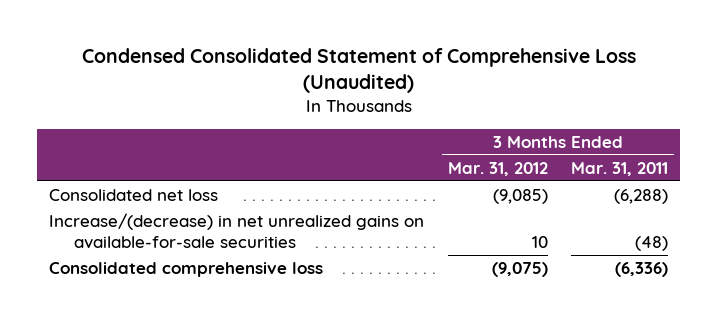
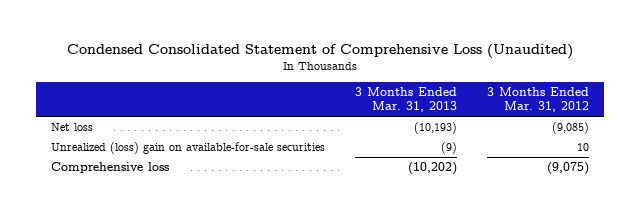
- | 3 Months Ended Mar. 31, 2012 | 3 Months Ended Mar. 31, 2011
+ | 3 Months Ended Mar. 31, 2013 | 3 Months Ended Mar. 31, 2012
- Consolidated net loss | (9,085) | (6,288)
- Increase/(decrease) in net unrealized gains on available-for-sale securities | 10 | (48)
- Consolidated comprehensive loss | (9,075) | (6,336)
+ Net loss | (10,193) | (9,085)
+ Unrealized (loss) gain on available-for-sale securities | (9) | 10
+ Comprehensive loss | (10,202) | (9,075)

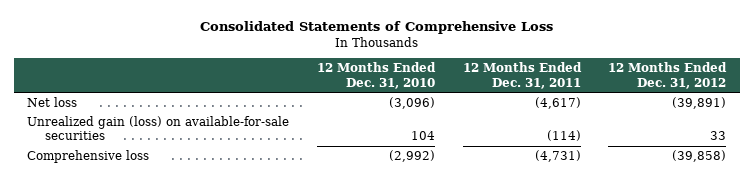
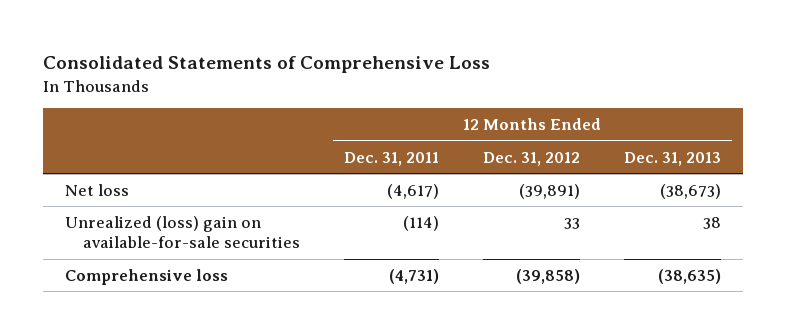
- | 12 Months Ended Dec. 31, 2010 | 12 Months Ended Dec. 31, 2011 | 12 Months Ended Dec. 31, 2012
+ | 12 Months Ended Dec. 31, 2011 | 12 Months Ended Dec. 31, 2012 | 12 Months Ended Dec. 31, 2013
- Unrealized gain (loss) on available-for-sale securities | 104 | (114) | 33
+ Unrealized (loss) gain on available-for-sale securities | (114) | 33 | 38

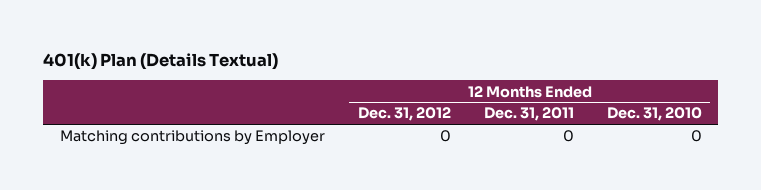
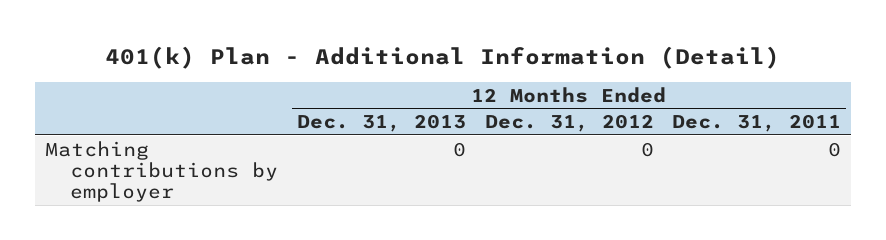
- 401(k) Plan (Details Textual)
+ 401(k) Plan - Additional Information (Detail)
- | 12 Months Ended Dec. 31, 2012 | 12 Months Ended Dec. 31, 2011 | 12 Months Ended Dec. 31, 2010
+ | 12 Months Ended Dec. 31, 2013 | 12 Months Ended Dec. 31, 2012 | 12 Months Ended Dec. 31, 2011
- Matching contributions by Employer | 0 | 0 | 0
+ Matching contributions by employer | 0 | 0 | 0

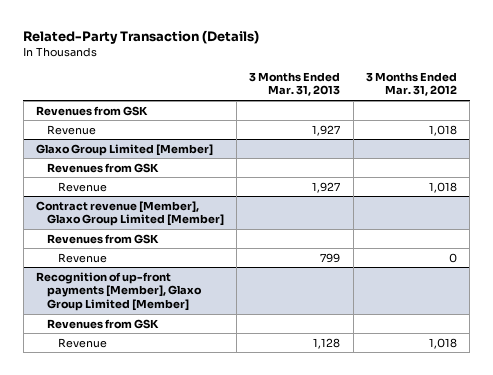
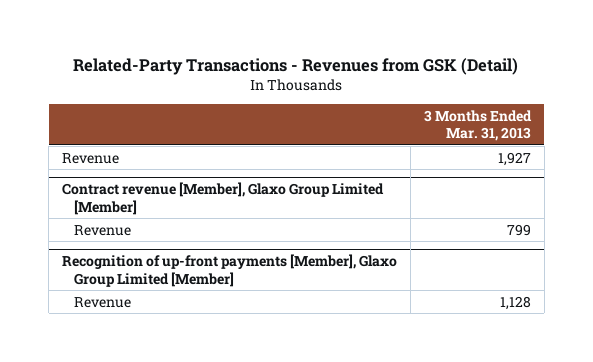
- Related-Party Transaction (Details)
+ Related-Party Transactions - Revenues from GSK (Detail)
- | 3 Months Ended Mar. 31, 2013 | 3 Months Ended Mar. 31, 2012
+ | 3 Months Ended Mar. 31, 2013
- Revenues from GSK
- Glaxo Group Limited [Member]
- Revenues from GSK
- Revenue | 1,927 | 1,018
@ Contract revenue [Member], Glaxo Group Limited [Member]
- Revenues from GSK
@ Recognition of up-front payments [Member], Glaxo Group Limited [Member]
- Revenues from GSK

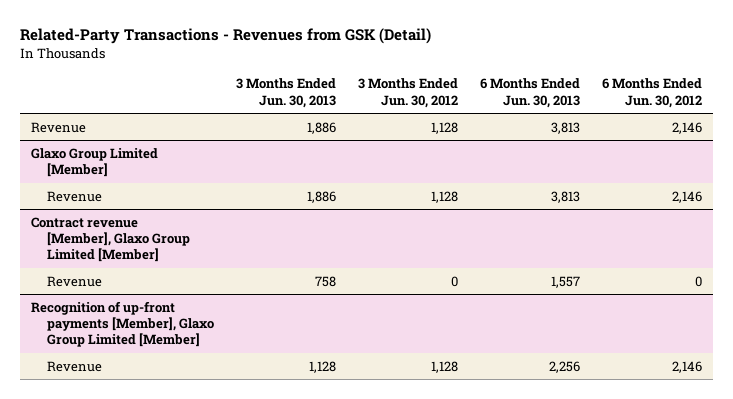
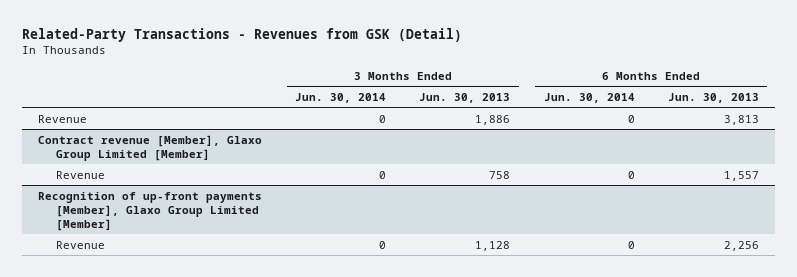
- | 3 Months Ended Jun. 30, 2013 | 3 Months Ended Jun. 30, 2012 | 6 Months Ended Jun. 30, 2013 | 6 Months Ended Jun. 30, 2012
+ | 3 Months Ended Jun. 30, 2014 | 3 Months Ended Jun. 30, 2013 | 6 Months Ended Jun. 30, 2014 | 6 Months Ended Jun. 30, 2013
- Glaxo Group Limited [Member]
- Revenue | 1,886 | 1,128 | 3,813 | 2,146

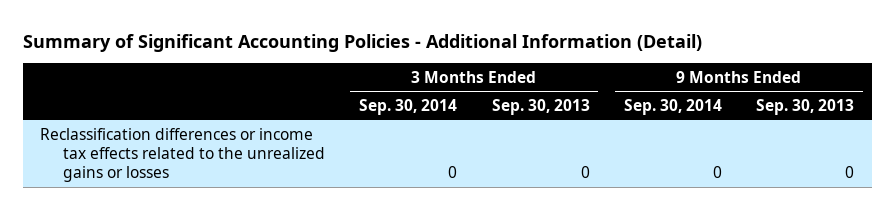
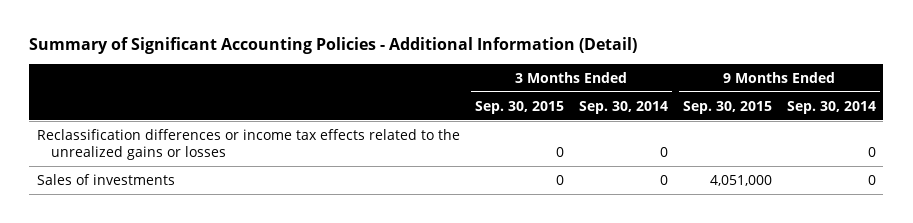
- | 3 Months Ended Sep. 30, 2014 | 3 Months Ended Sep. 30, 2013 | 9 Months Ended Sep. 30, 2014 | 9 Months Ended Sep. 30, 2013
+ | 3 Months Ended Sep. 30, 2015 | 3 Months Ended Sep. 30, 2014 | 9 Months Ended Sep. 30, 2015 | 9 Months Ended Sep. 30, 2014
+ Sales of investments | 0 | 0 | 4,051,000 | 0

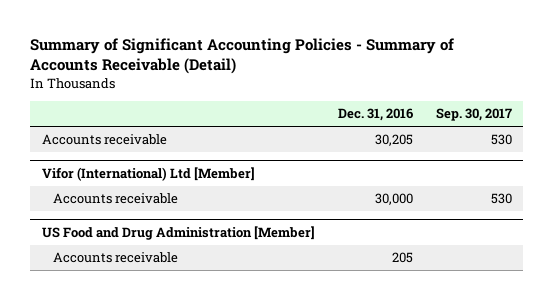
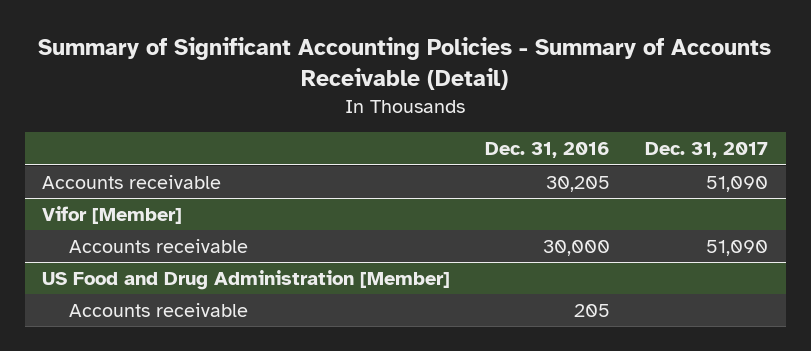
- | Dec. 31, 2016 | Sep. 30, 2017
+ | Dec. 31, 2016 | Dec. 31, 2017
- Vifor (International) Ltd [Member]
+ Vifor [Member]

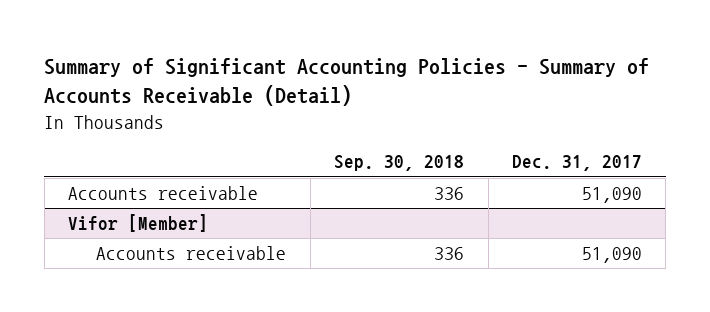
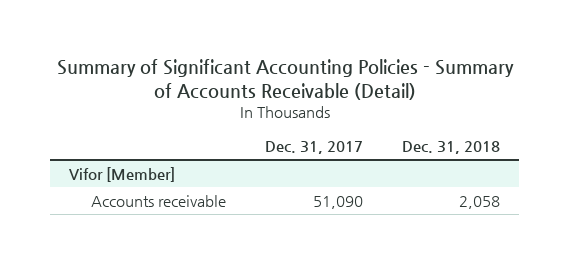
- | Sep. 30, 2018 | Dec. 31, 2017
+ | Dec. 31, 2017 | Dec. 31, 2018
- Accounts receivable | 336 | 51,090

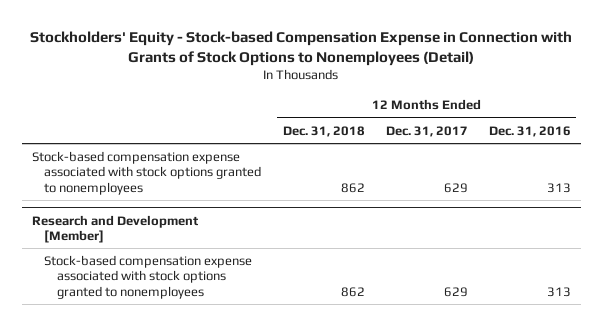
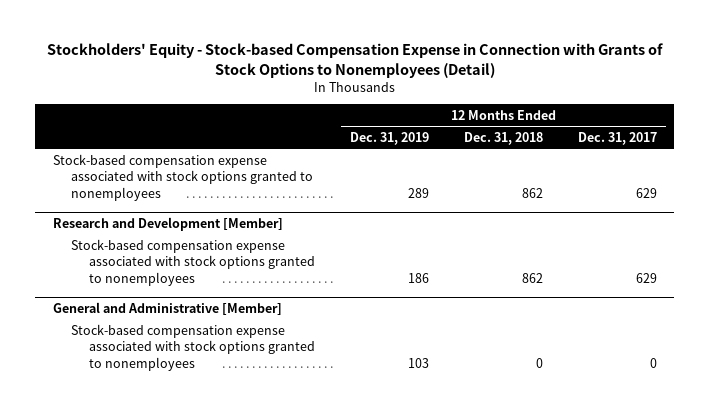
- | 12 Months Ended Dec. 31, 2018 | 12 Months Ended Dec. 31, 2017 | 12 Months Ended Dec. 31, 2016
+ | 12 Months Ended Dec. 31, 2019 | 12 Months Ended Dec. 31, 2018 | 12 Months Ended Dec. 31, 2017
+ General and Administrative [Member]
+ Stock-based compensation expense associated with stock options granted to nonemployees | 103 | 0 | 0

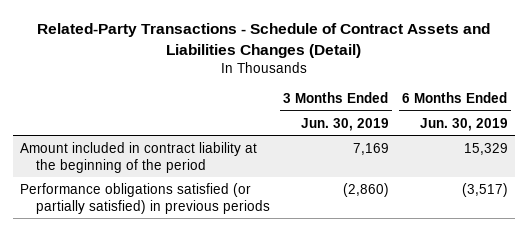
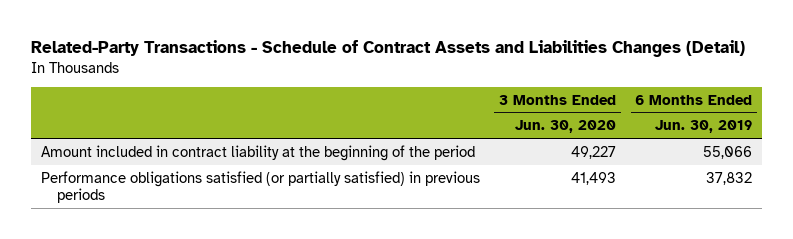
- | 3 Months Ended Jun. 30, 2019 | 6 Months Ended Jun. 30, 2019
+ | 3 Months Ended Jun. 30, 2020 | 6 Months Ended Jun. 30, 2019
- Amount included in contract liability at the beginning of the period | 7,169 | 15,329
- Performance obligations satisfied (or partially satisfied) in previous periods | (2,860) | (3,517)
+ Amount included in contract liability at the beginning of the period | 49,227 | 55,066
+ Performance obligations satisfied (or partially satisfied) in previous periods | 41,493 | 37,832

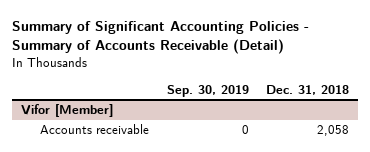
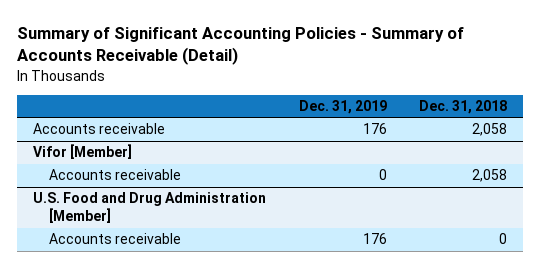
- | Sep. 30, 2019 | Dec. 31, 2018
+ | Dec. 31, 2019 | Dec. 31, 2018
+ Accounts receivable | 176 | 2,058
+ U.S. Food and Drug Administration [Member]
+ Accounts receivable | 176 | 0

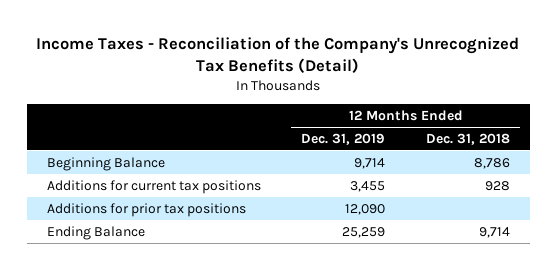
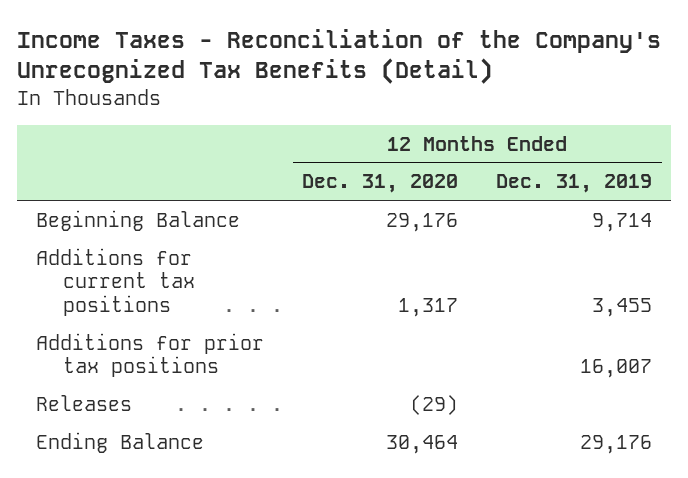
- | 12 Months Ended Dec. 31, 2019 | 12 Months Ended Dec. 31, 2018
+ | 12 Months Ended Dec. 31, 2020 | 12 Months Ended Dec. 31, 2019
- Additions for prior tax positions | 12,090 |
- Ending Balance | 25,259 | 9,714
+ Additions for prior tax positions | | 16,007
+ Releases | (29) |
+ Ending Balance | 30,464 | 29,176

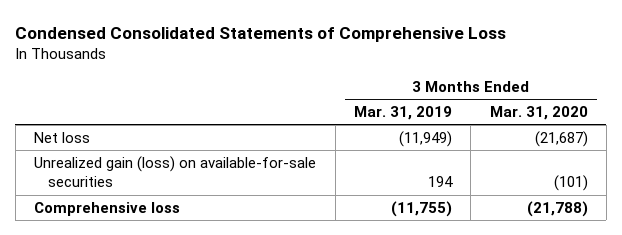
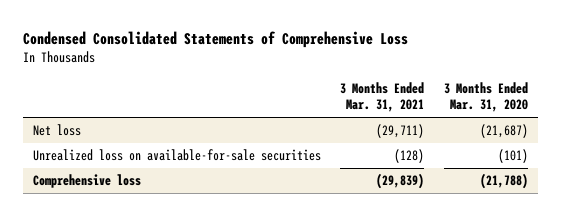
- | 3 Months Ended Mar. 31, 2019 | 3 Months Ended Mar. 31, 2020
+ | 3 Months Ended Mar. 31, 2021 | 3 Months Ended Mar. 31, 2020
- Unrealized gain (loss) on available-for-sale securities | 194 | (101)
+ Unrealized loss on available-for-sale securities | (128) | (101)

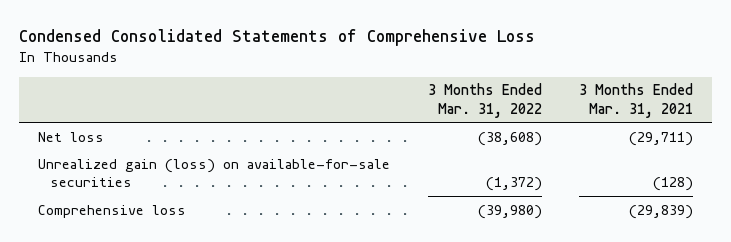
- | 3 Months Ended Mar. 31, 2021 | 3 Months Ended Mar. 31, 2020
+ | 3 Months Ended Mar. 31, 2022 | 3 Months Ended Mar. 31, 2021
- Unrealized loss on available-for-sale securities | (128) | (101)
+ Unrealized gain (loss) on available-for-sale securities | (1,372) | (128)

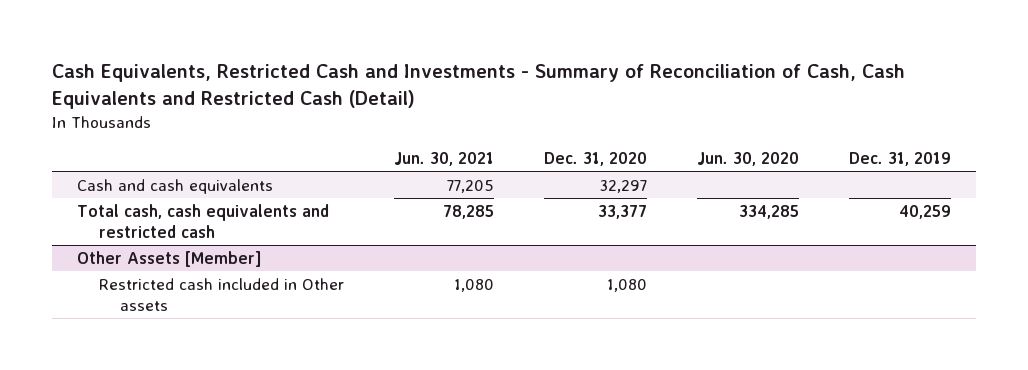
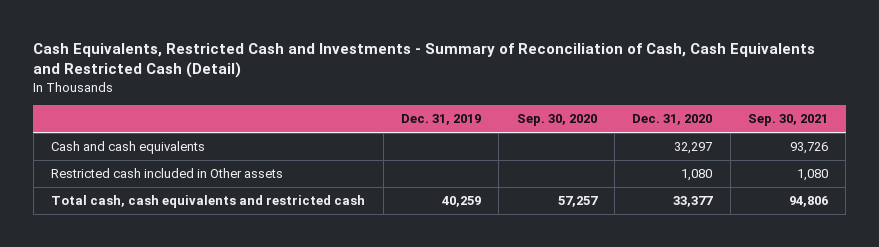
- | Jun. 30, 2021 | Dec. 31, 2020 | Jun. 30, 2020 | Dec. 31, 2019
+ | Dec. 31, 2019 | Sep. 30, 2020 | Dec. 31, 2020 | Sep. 30, 2021
- Other Assets [Member]
moved down: Total cash, cash equivalents and restricted cash | 40,259 | 57,257 | 33,377 | 94,806

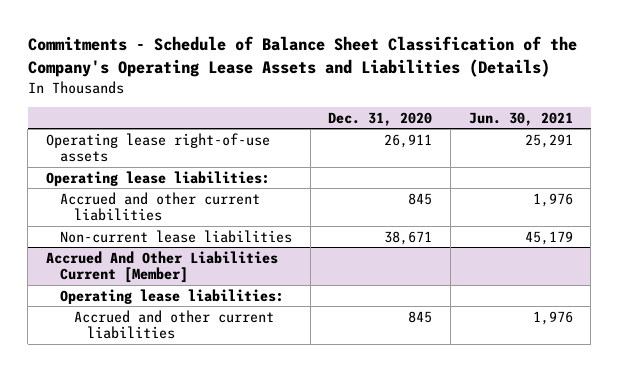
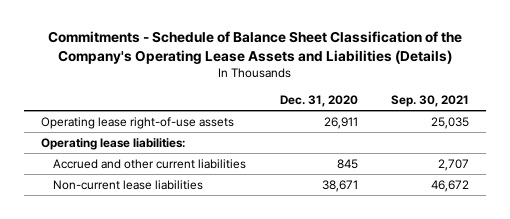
- | Dec. 31, 2020 | Jun. 30, 2021
+ | Dec. 31, 2020 | Sep. 30, 2021
- Accrued And Other Liabilities Current [Member]
- Operating lease liabilities:
- Accrued and other current liabilities | 845 | 1,976

